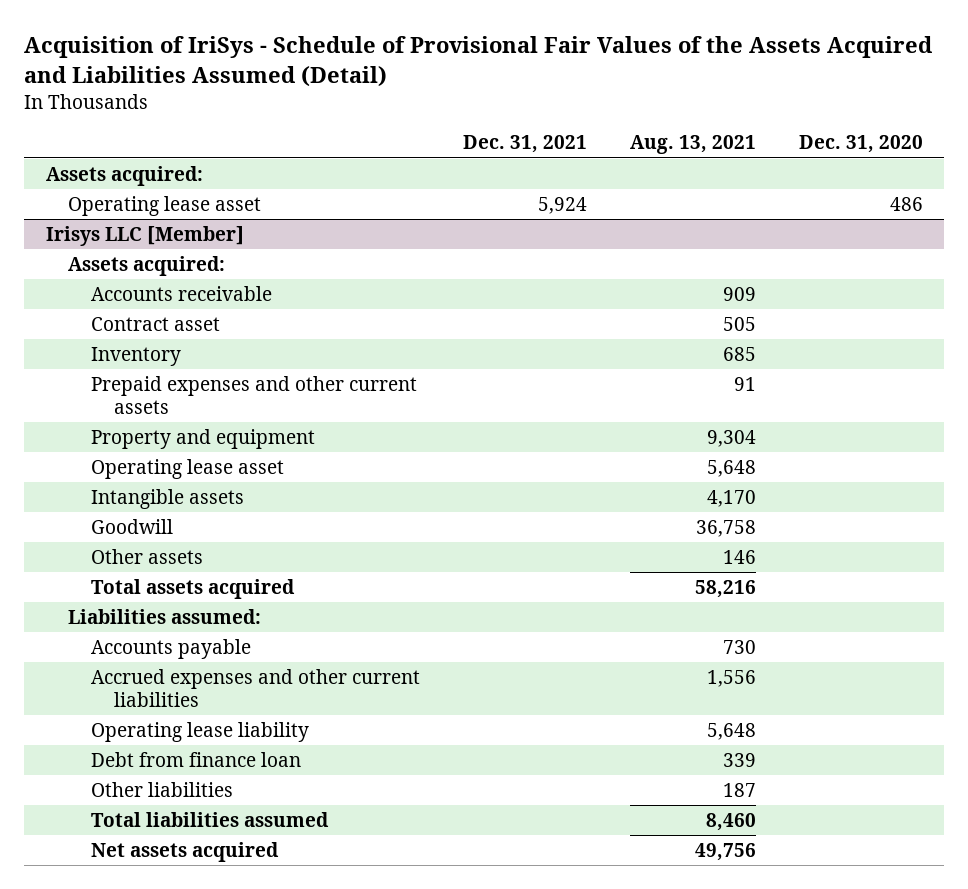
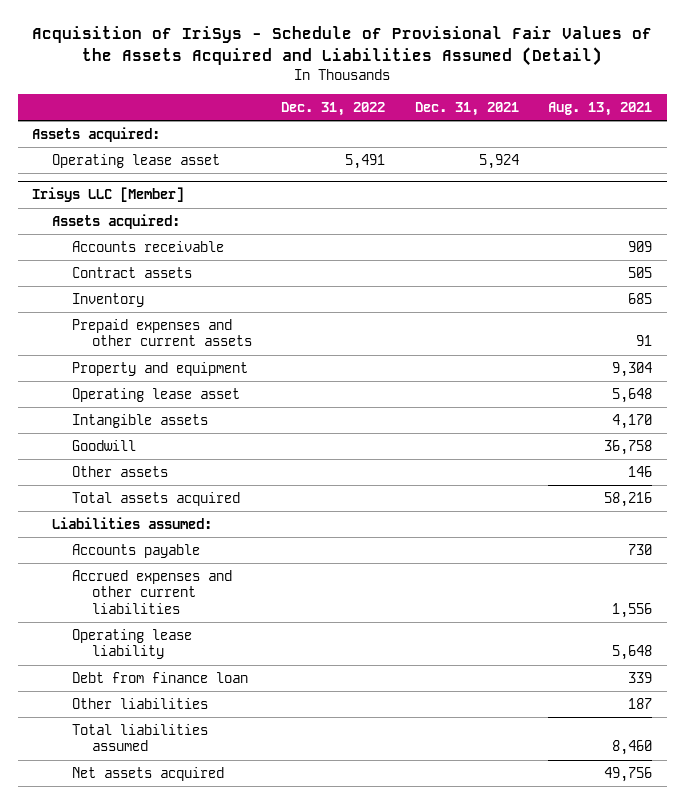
- | Dec. 31, 2021 | Aug. 13, 2021 | Dec. 31, 2020
+ | Dec. 31, 2022 | Dec. 31, 2021 | Aug. 13, 2021
@ Irisys LLC [Member]
- Contract asset | | 505 |
+ Contract assets | | | 505

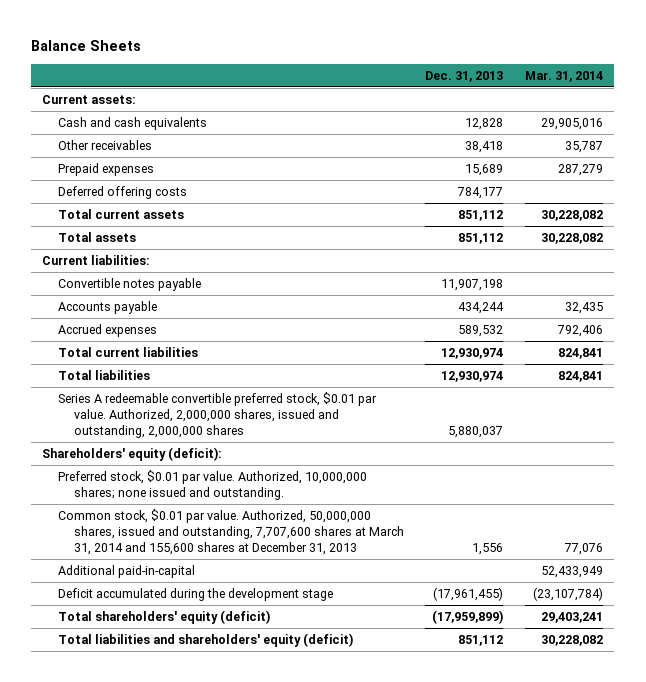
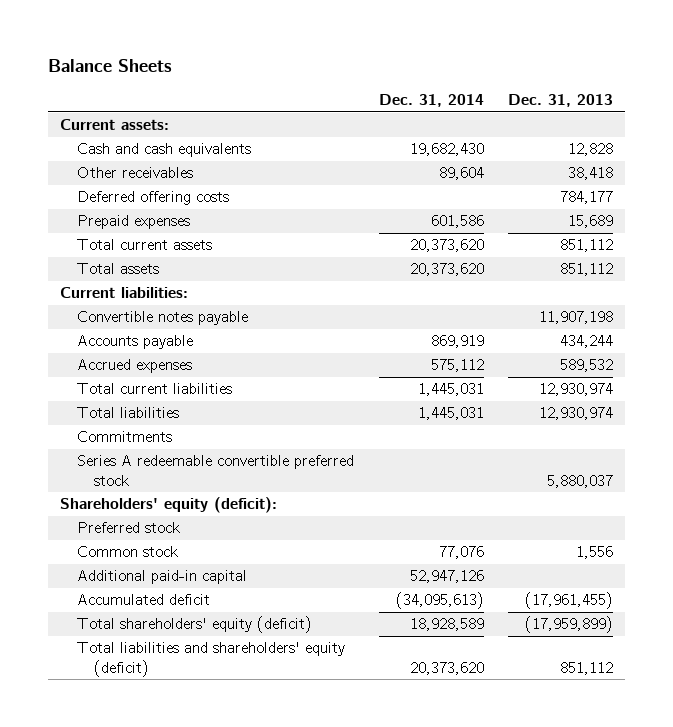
- | Dec. 31, 2013 | Mar. 31, 2014
+ | Dec. 31, 2014 | Dec. 31, 2013
moved down: Prepaid expenses | 601,586 | 15,689
- Series A redeemable convertible preferred stock, $0.01 par value. Authorized, 2,000,000 shares, issued and outstanding, 2,000,000 shares | 5,880,037 |
+ Commitments
+ Series A redeemable convertible preferred stock | | 5,880,037
- Preferred stock, $0.01 par value. Authorized, 10,000,000 shares; none issued and outstanding.
- Common stock, $0.01 par value. Authorized, 50,000,000 shares, issued and outstanding, 7,707,600 shares at March 31, 2014 and 155,600 shares at December 31, 2013 | 1,556 | 77,076
- Additional paid-in-capital | | 52,433,949
- Deficit accumulated during the development stage | (17,961,455) | (23,107,784)
+ Preferred stock
+ Common stock | 77,076 | 1,556
+ Additional paid-in capital | 52,947,126 |
+ Accumulated deficit | (34,095,613) | (17,961,455)

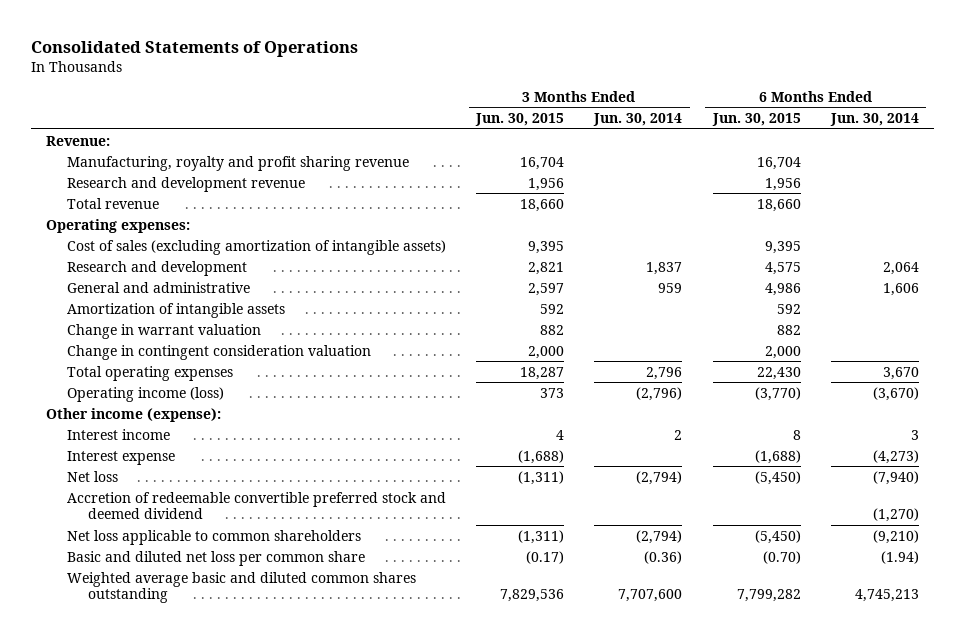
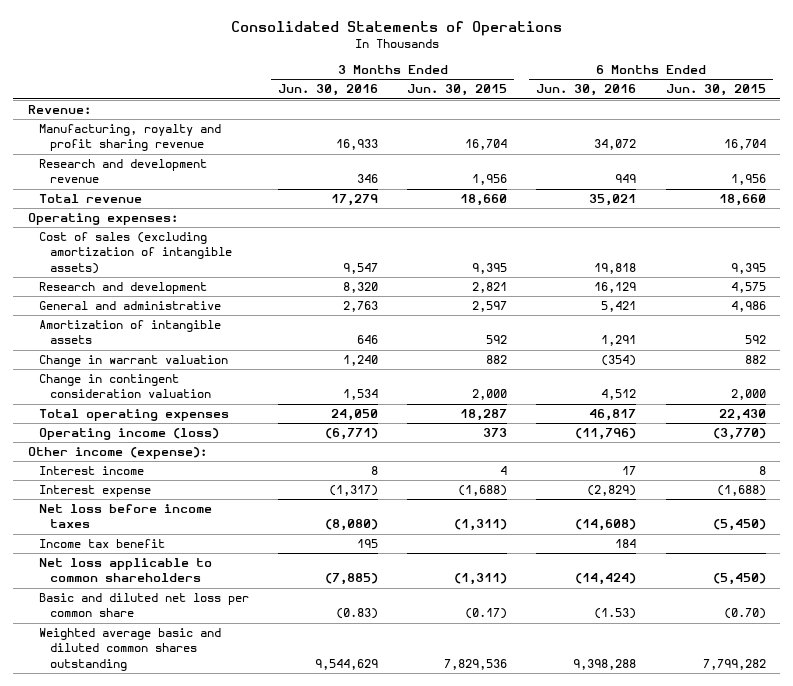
- | 3 Months Ended Jun. 30, 2015 | 3 Months Ended Jun. 30, 2014 | 6 Months Ended Jun. 30, 2015 | 6 Months Ended Jun. 30, 2014
+ | 3 Months Ended Jun. 30, 2016 | 3 Months Ended Jun. 30, 2015 | 6 Months Ended Jun. 30, 2016 | 6 Months Ended Jun. 30, 2015
- Net loss | (1,311) | (2,794) | (5,450) | (7,940)
- Accretion of redeemable convertible preferred stock and deemed dividend | | | | (1,270)
+ Net loss before income taxes | (8,080) | (1,311) | (14,608) | (5,450)
+ Income tax benefit | 195 | | 184 |

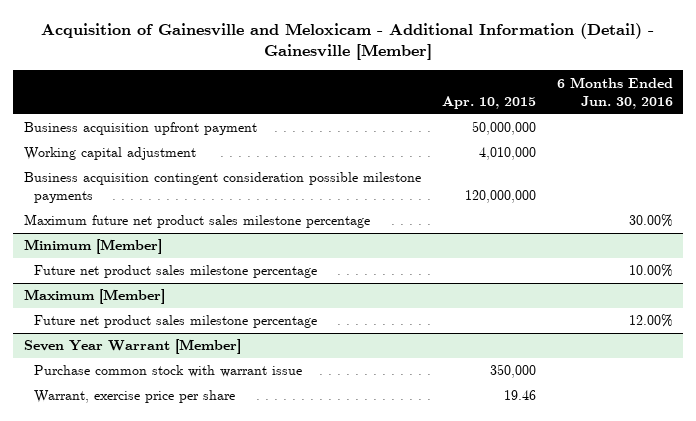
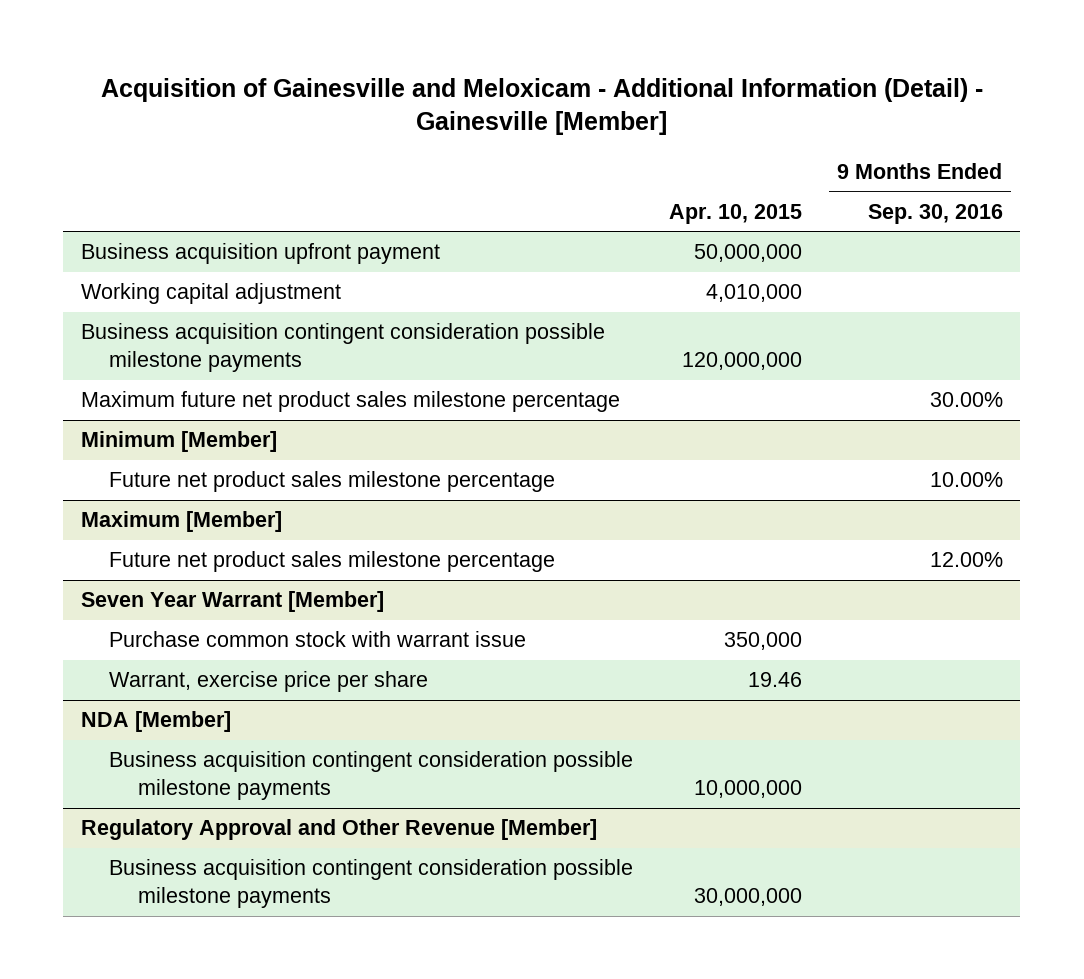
- | Apr. 10, 2015 | 6 Months Ended Jun. 30, 2016
+ | Apr. 10, 2015 | 9 Months Ended Sep. 30, 2016
+ NDA [Member]
+ Business acquisition contingent consideration possible milestone payments | 10,000,000 |
+ Regulatory Approval and Other Revenue [Member]
+ Business acquisition contingent consideration possible milestone payments | 30,000,000 |

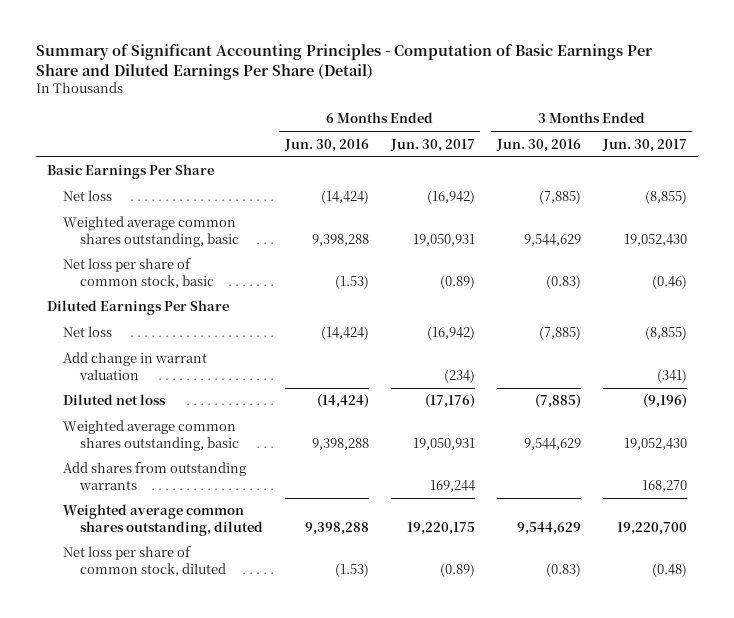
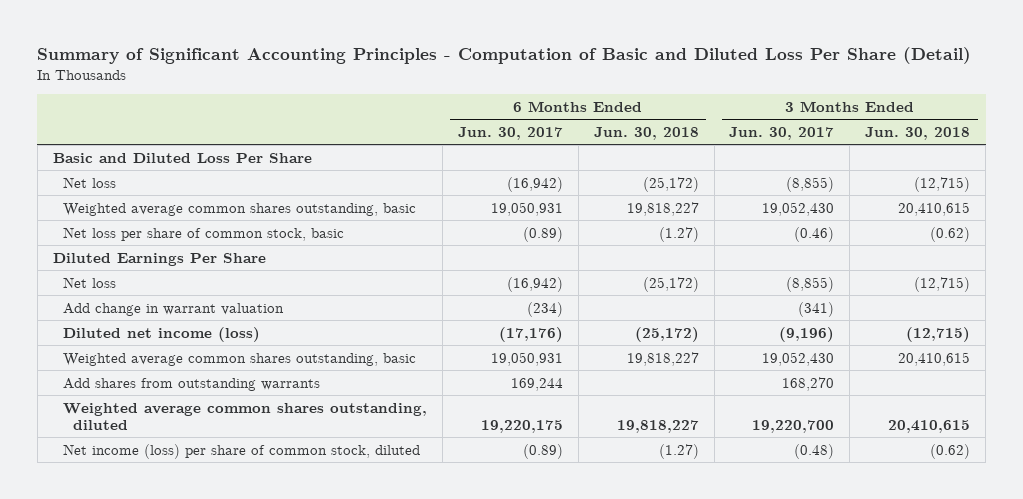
- Summary of Significant Accounting Principles - Computation of Basic Earnings Per Share and Diluted Earnings Per Share (Detail)
+ Summary of Significant Accounting Principles - Computation of Basic and Diluted Loss Per Share (Detail)
- | 6 Months Ended Jun. 30, 2016 | 6 Months Ended Jun. 30, 2017 | 3 Months Ended Jun. 30, 2016 | 3 Months Ended Jun. 30, 2017
+ | 6 Months Ended Jun. 30, 2017 | 6 Months Ended Jun. 30, 2018 | 3 Months Ended Jun. 30, 2017 | 3 Months Ended Jun. 30, 2018
- Basic Earnings Per Share
+ Basic and Diluted Loss Per Share
- Diluted net loss | (14,424) | (17,176) | (7,885) | (9,196)
+ Diluted net income (loss) | (17,176) | (25,172) | (9,196) | (12,715)
- Net loss per share of common stock, diluted | (1.53) | (0.89) | (0.83) | (0.48)
+ Net income (loss) per share of common stock, diluted | (0.89) | (1.27) | (0.48) | (0.62)

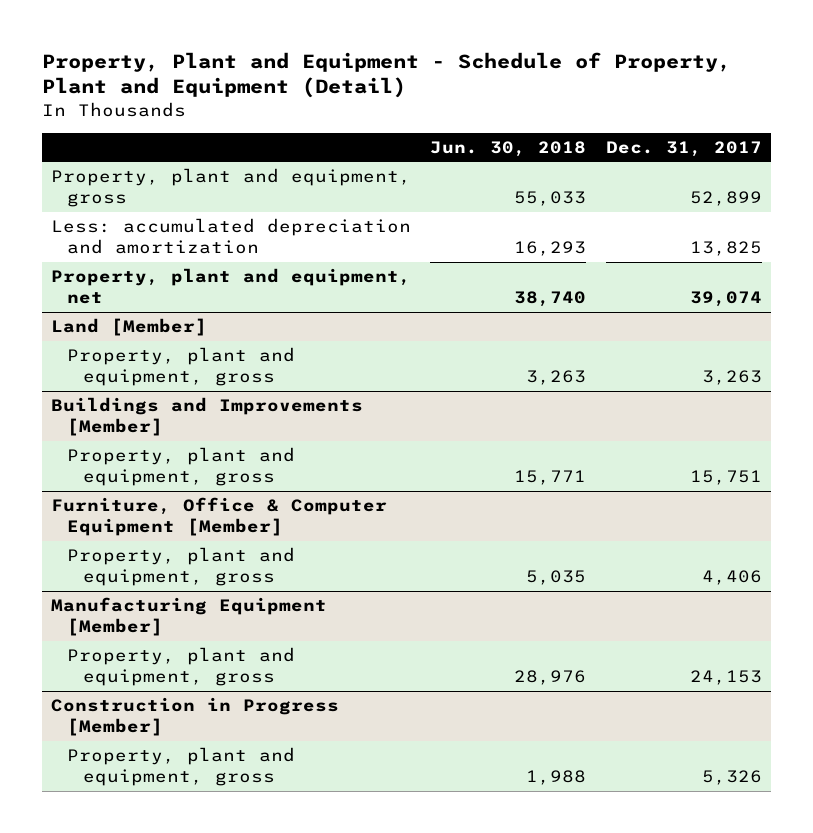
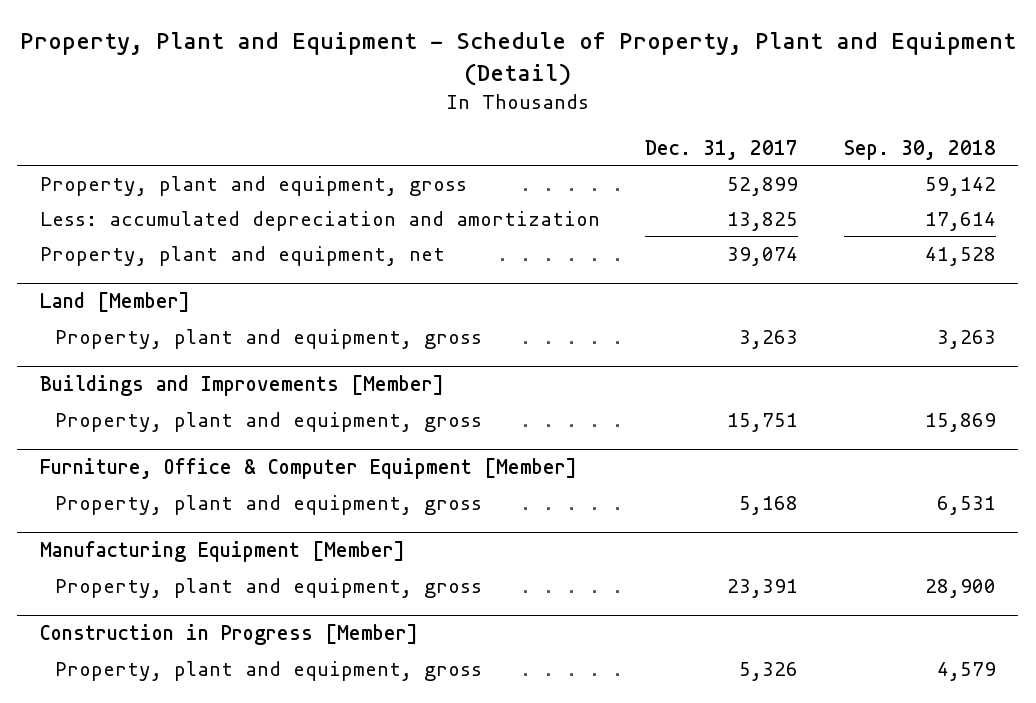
- | Jun. 30, 2018 | Dec. 31, 2017
+ | Dec. 31, 2017 | Sep. 30, 2018
@ Furniture, Office & Computer Equipment [Member]
- Property, plant and equipment, gross | 5,035 | 4,406
+ Property, plant and equipment, gross | 5,168 | 6,531
@ Manufacturing Equipment [Member]
- Property, plant and equipment, gross | 28,976 | 24,153
+ Property, plant and equipment, gross | 23,391 | 28,900

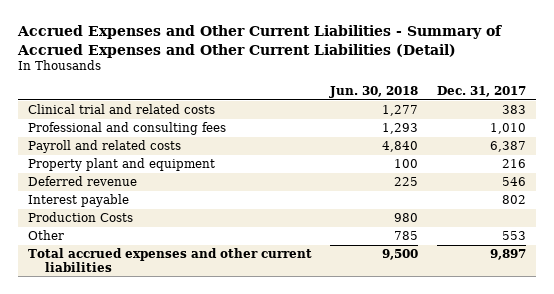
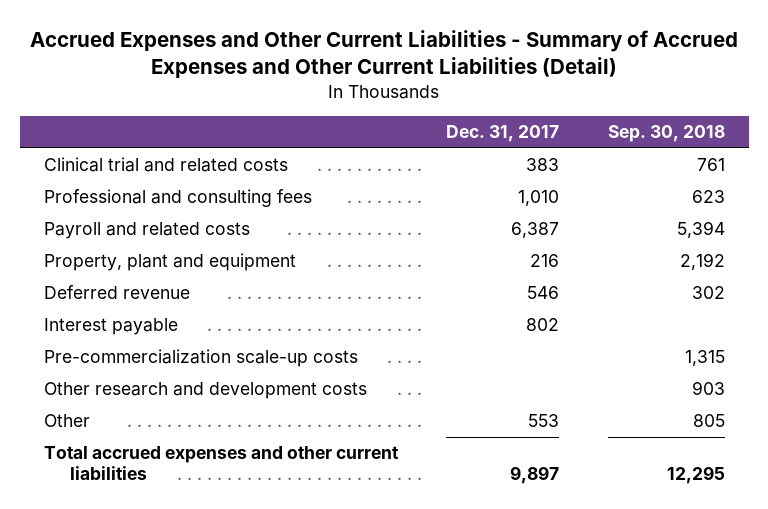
- | Jun. 30, 2018 | Dec. 31, 2017
+ | Dec. 31, 2017 | Sep. 30, 2018
- Property plant and equipment | 100 | 216
+ Property, plant and equipment | 216 | 2,192
- Production Costs | 980 |
+ Pre-commercialization scale-up costs | | 1,315
+ Other research and development costs | | 903

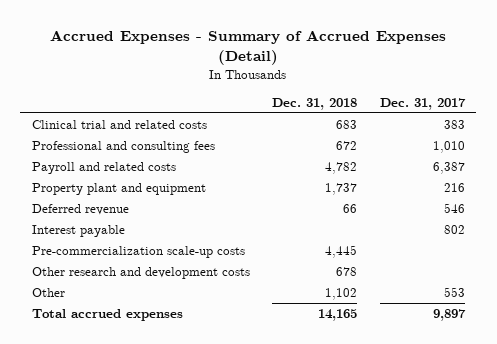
- Accrued Expenses and Other Current Liabilities - Summary of Accrued Expenses and Other Current Liabilities (Detail)
+ Accrued Expenses - Summary of Accrued Expenses (Detail)
- | Dec. 31, 2017 | Sep. 30, 2018
+ | Dec. 31, 2018 | Dec. 31, 2017
- Property, plant and equipment | 216 | 2,192
+ Property plant and equipment | 1,737 | 216
- Total accrued expenses and other current liabilities | 9,897 | 12,295
+ Total accrued expenses | 14,165 | 9,897

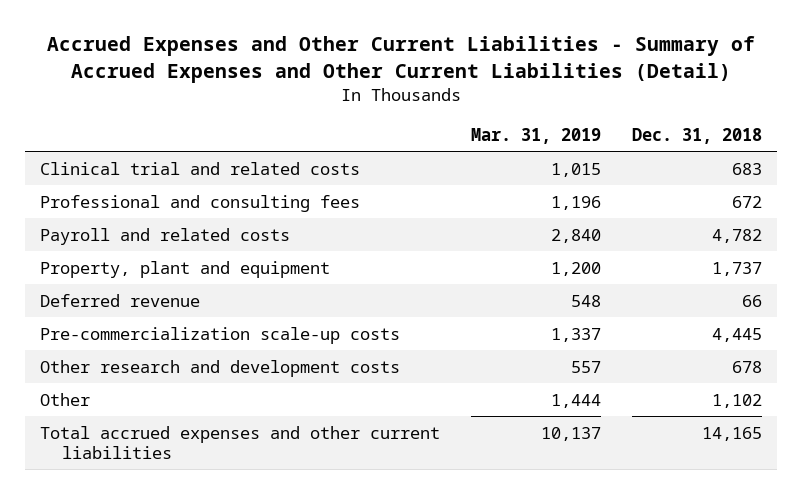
- Accrued Expenses - Summary of Accrued Expenses (Detail)
+ Accrued Expenses and Other Current Liabilities - Summary of Accrued Expenses and Other Current Liabilities (Detail)
- | Dec. 31, 2018 | Dec. 31, 2017
+ | Mar. 31, 2019 | Dec. 31, 2018
- Property plant and equipment | 1,737 | 216
+ Property, plant and equipment | 1,200 | 1,737
- Interest payable | | 802
- Total accrued expenses | 14,165 | 9,897
+ Total accrued expenses and other current liabilities | 10,137 | 14,165

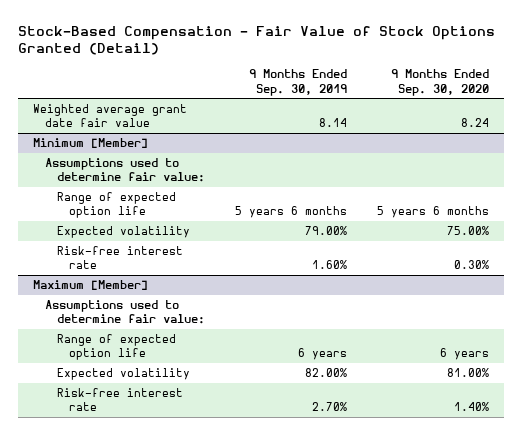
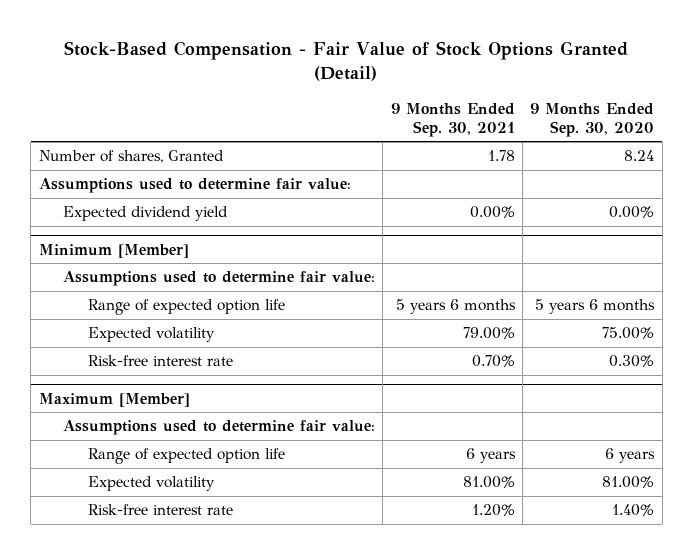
- | 9 Months Ended Sep. 30, 2019 | 9 Months Ended Sep. 30, 2020
+ | 9 Months Ended Sep. 30, 2021 | 9 Months Ended Sep. 30, 2020
- Weighted average grant date fair value | 8.14 | 8.24
+ Number of shares, Granted | 1.78 | 8.24
+ Assumptions used to determine fair value:
+ Expected dividend yield | 0.00% | 0.00%

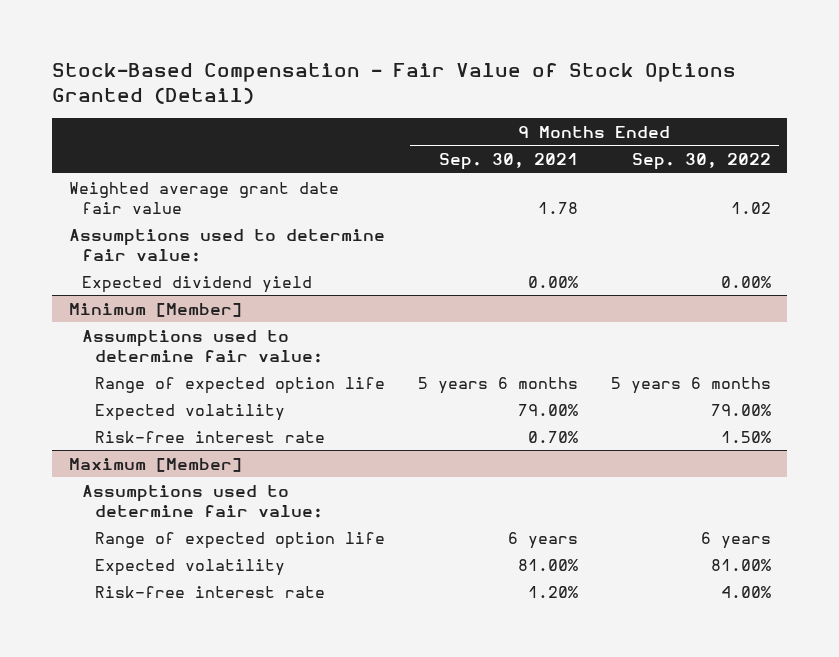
- | 9 Months Ended Sep. 30, 2021 | 9 Months Ended Sep. 30, 2020
+ | 9 Months Ended Sep. 30, 2021 | 9 Months Ended Sep. 30, 2022
- Number of shares, Granted | 1.78 | 8.24
+ Weighted average grant date fair value | 1.78 | 1.02

